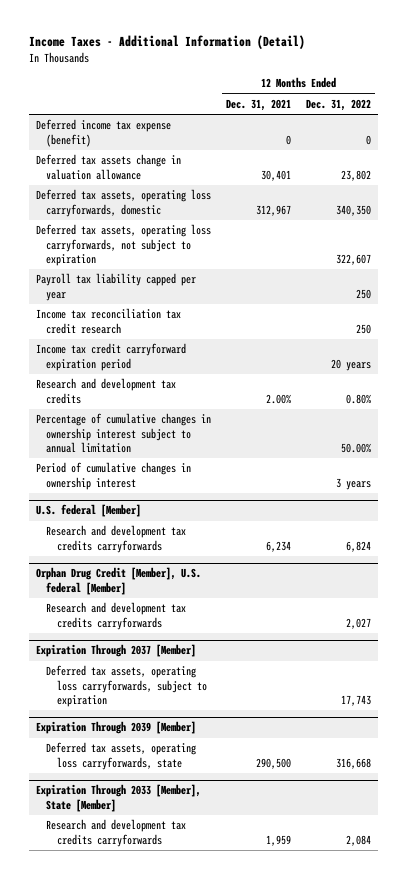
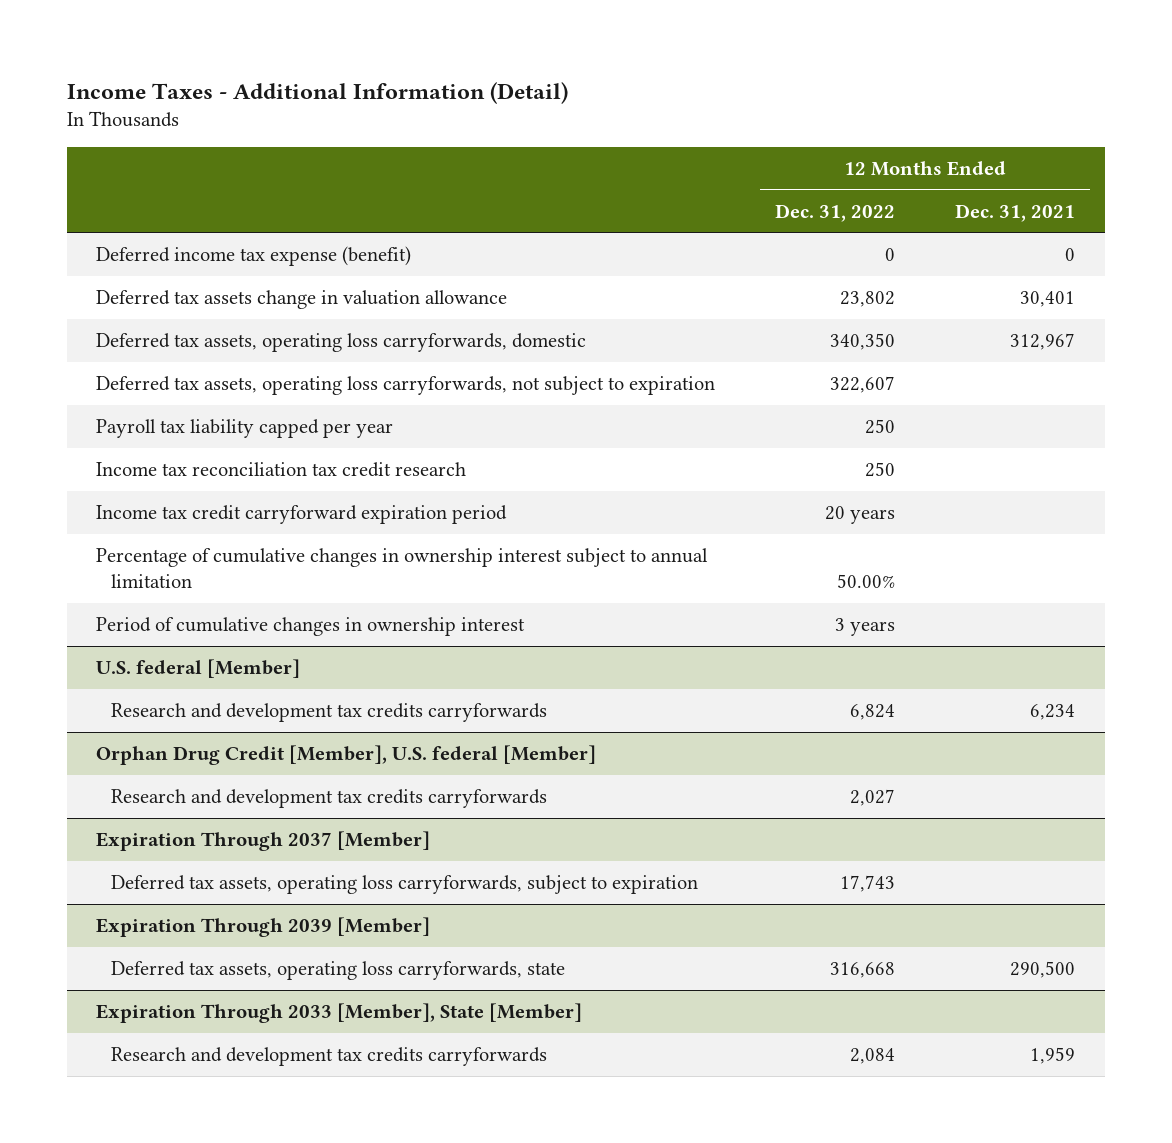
- | 12 Months Ended Dec. 31, 2021 | 12 Months Ended Dec. 31, 2022
+ | 12 Months Ended Dec. 31, 2022 | 12 Months Ended Dec. 31, 2021
- Research and development tax credits | 2.00% | 0.80%

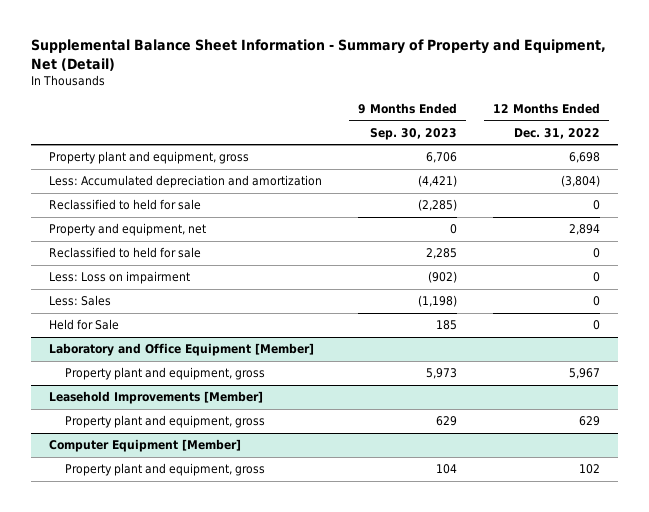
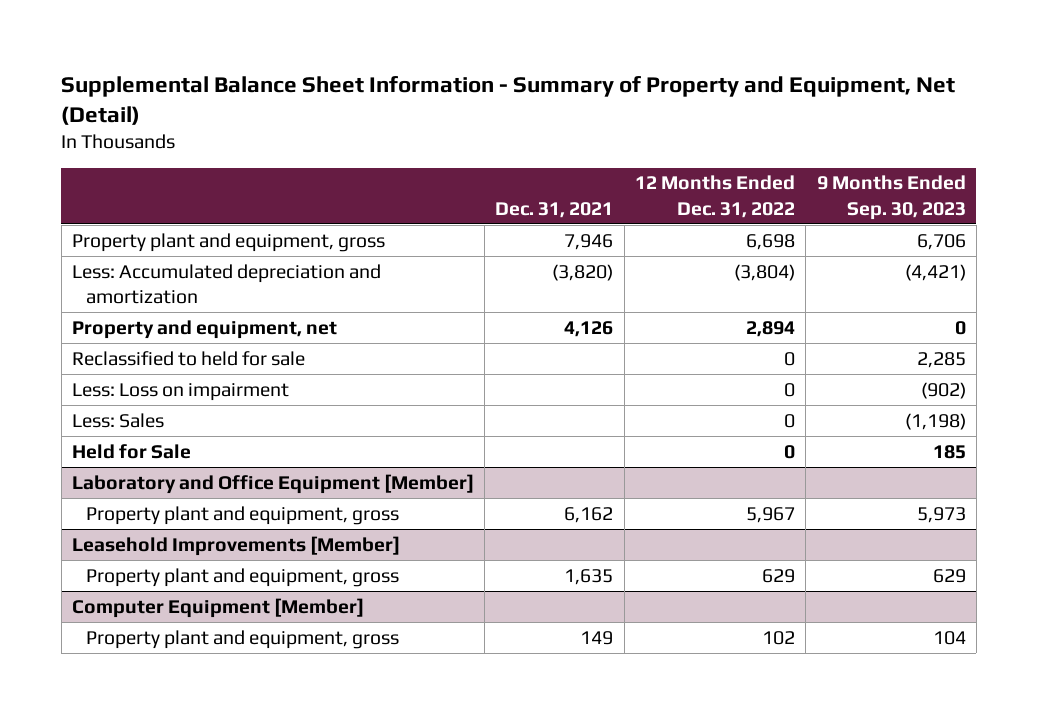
- | 9 Months Ended Sep. 30, 2023 | 12 Months Ended Dec. 31, 2022
+ | Dec. 31, 2021 | 12 Months Ended Dec. 31, 2022 | 9 Months Ended Sep. 30, 2023
- Reclassified to held for sale | (2,285) | 0

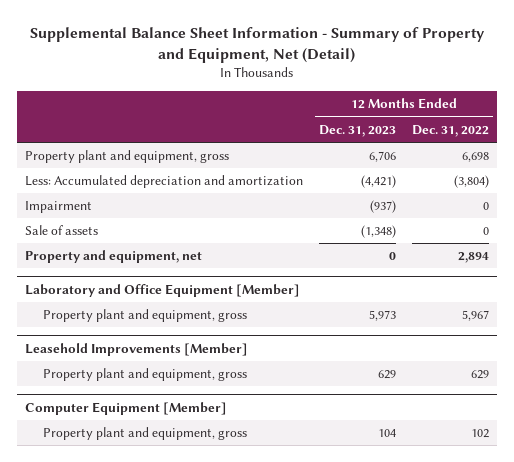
- | Dec. 31, 2021 | 12 Months Ended Dec. 31, 2022 | 9 Months Ended Sep. 30, 2023
+ | 12 Months Ended Dec. 31, 2023 | 12 Months Ended Dec. 31, 2022
+ Impairment | (937) | 0
+ Sale of assets | (1,348) | 0
- Reclassified to held for sale | | 0 | 2,285
- Less: Loss on impairment | | 0 | (902)
- Less: Sales | | 0 | (1,198)
- Held for Sale | | 0 | 185

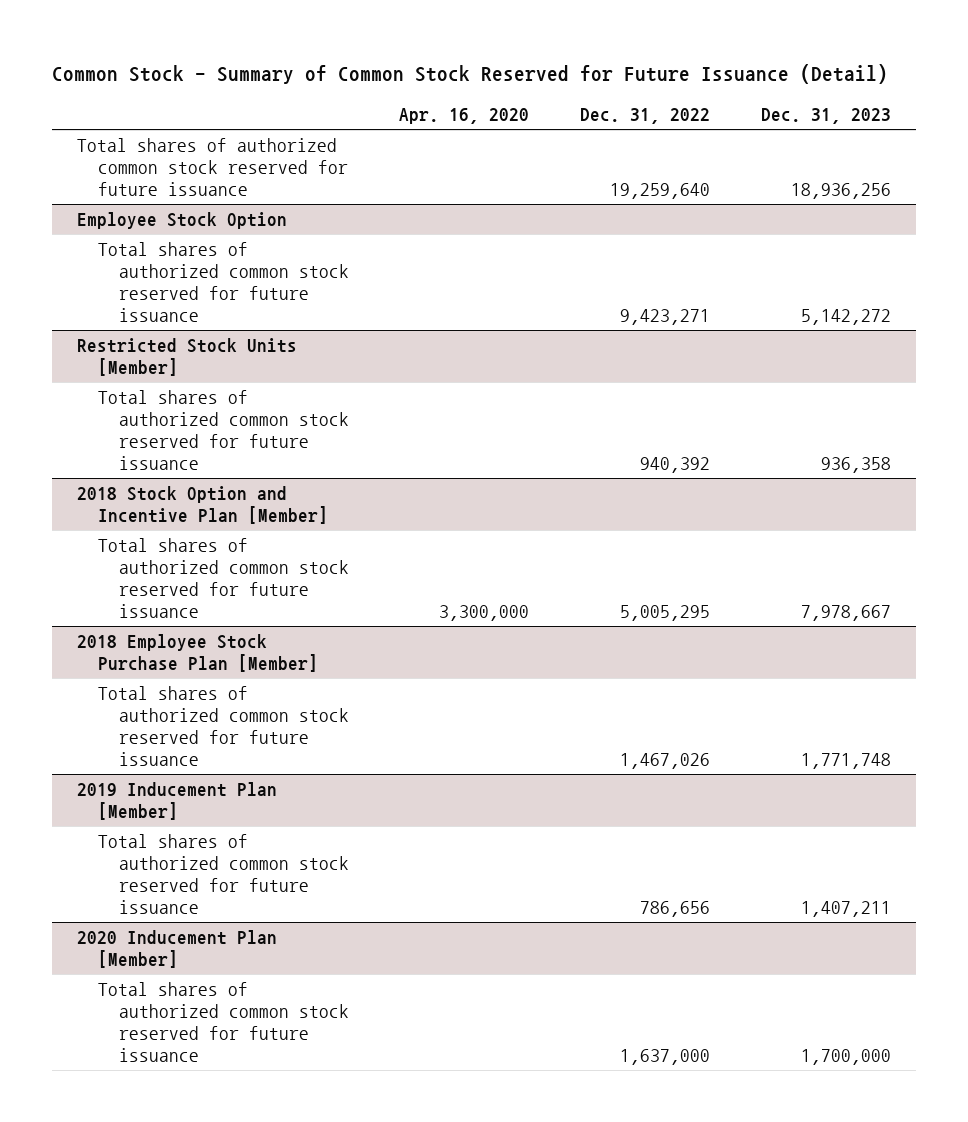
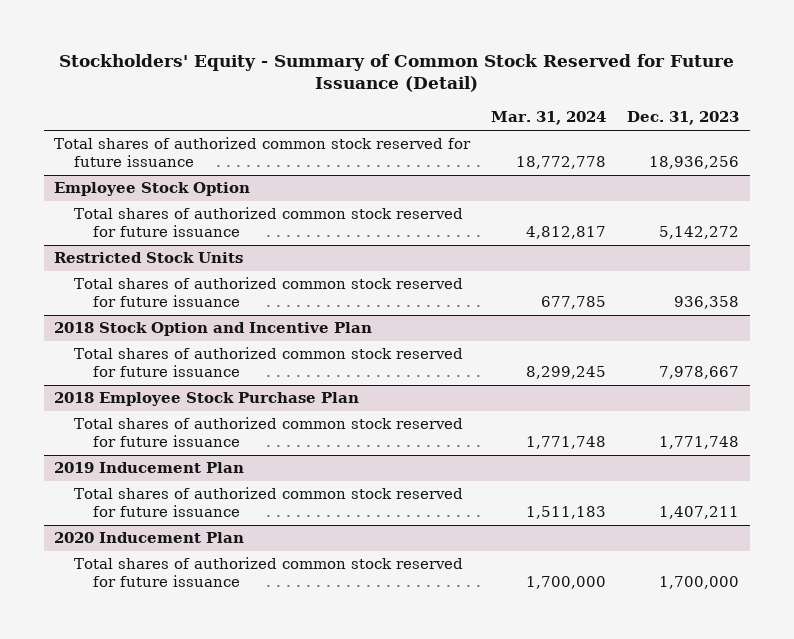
- Common Stock - Summary of Common Stock Reserved for Future Issuance (Detail)
+ Stockholders' Equity - Summary of Common Stock Reserved for Future Issuance (Detail)
- | Apr. 16, 2020 | Dec. 31, 2022 | Dec. 31, 2023
+ | Mar. 31, 2024 | Dec. 31, 2023
- Restricted Stock Units [Member]
+ Restricted Stock Units
- 2018 Stock Option and Incentive Plan [Member]
+ 2018 Stock Option and Incentive Plan
- 2018 Employee Stock Purchase Plan [Member]
+ 2018 Employee Stock Purchase Plan
- 2019 Inducement Plan [Member]
+ 2019 Inducement Plan
- 2020 Inducement Plan [Member]
+ 2020 Inducement Plan

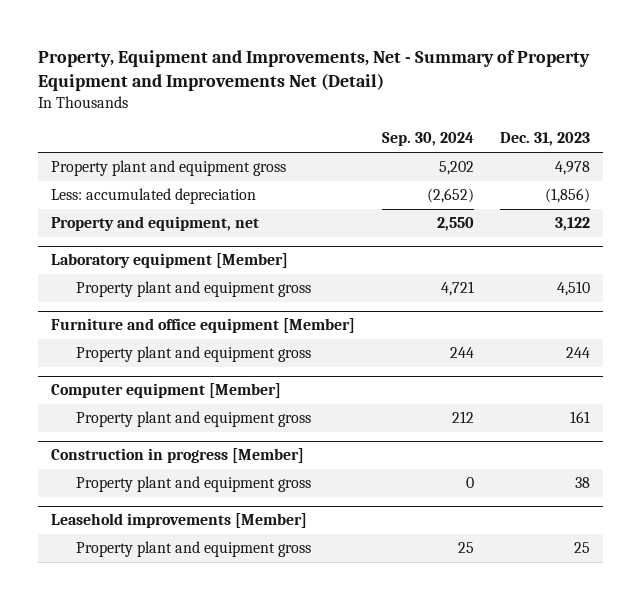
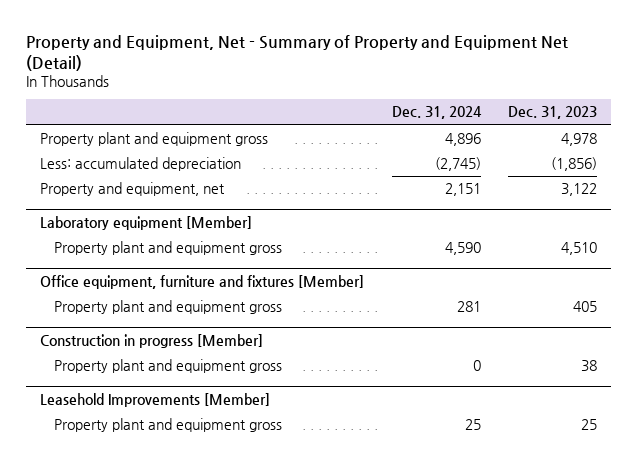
- Property, Equipment and Improvements, Net - Summary of Property Equipment and Improvements Net (Detail)
+ Property and Equipment, Net - Summary of Property and Equipment Net (Detail)
- | Sep. 30, 2024 | Dec. 31, 2023
+ | Dec. 31, 2024 | Dec. 31, 2023
- Furniture and office equipment [Member]
- Property plant and equipment gross | 244 | 244
- Computer equipment [Member]
- Property plant and equipment gross | 212 | 161
+ Office equipment, furniture and fixtures [Member]
+ Property plant and equipment gross | 281 | 405
- Leasehold improvements [Member]
+ Leasehold Improvements [Member]

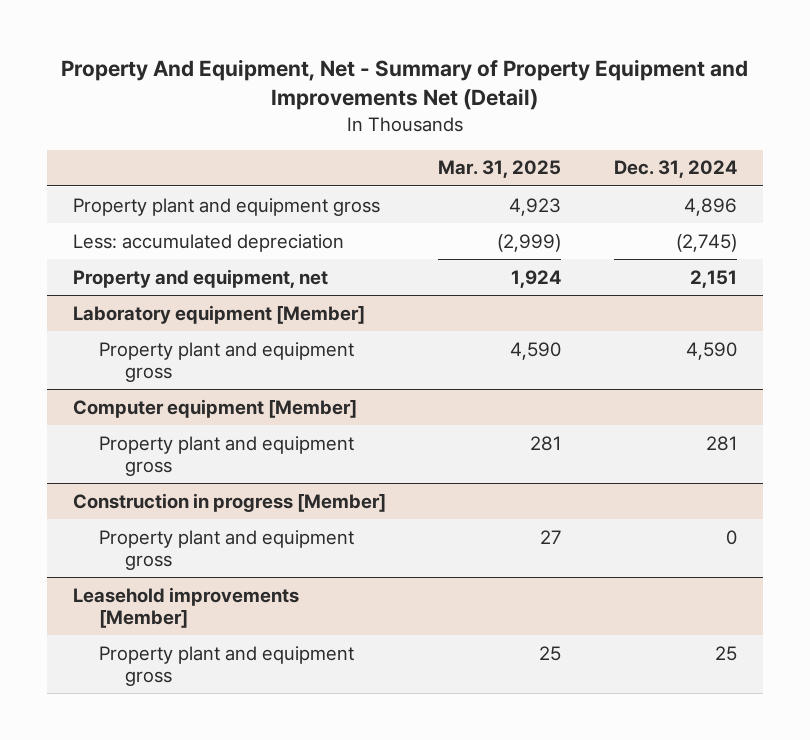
- Property and Equipment, Net - Summary of Property and Equipment Net (Detail)
+ Property And Equipment, Net - Summary of Property Equipment and Improvements Net (Detail)
- | Dec. 31, 2024 | Dec. 31, 2023
+ | Mar. 31, 2025 | Dec. 31, 2024
- Office equipment, furniture and fixtures [Member]
+ Computer equipment [Member]
- Leasehold Improvements [Member]
+ Leasehold improvements [Member]

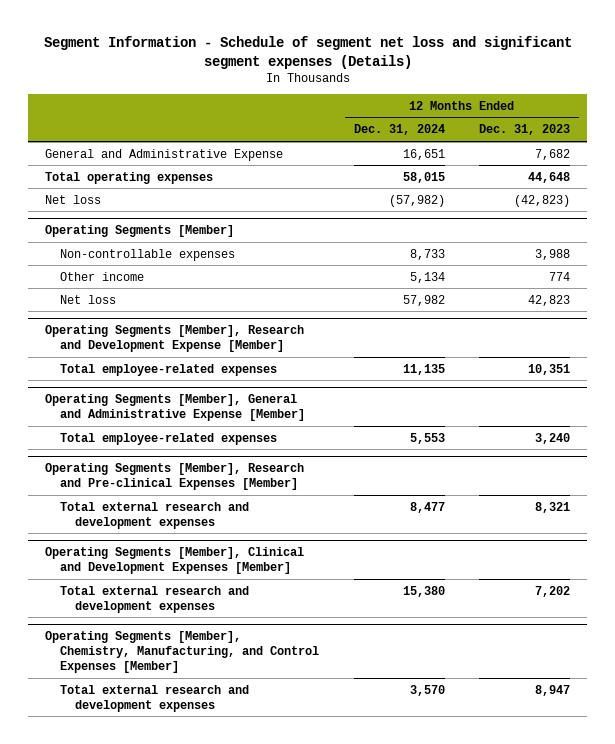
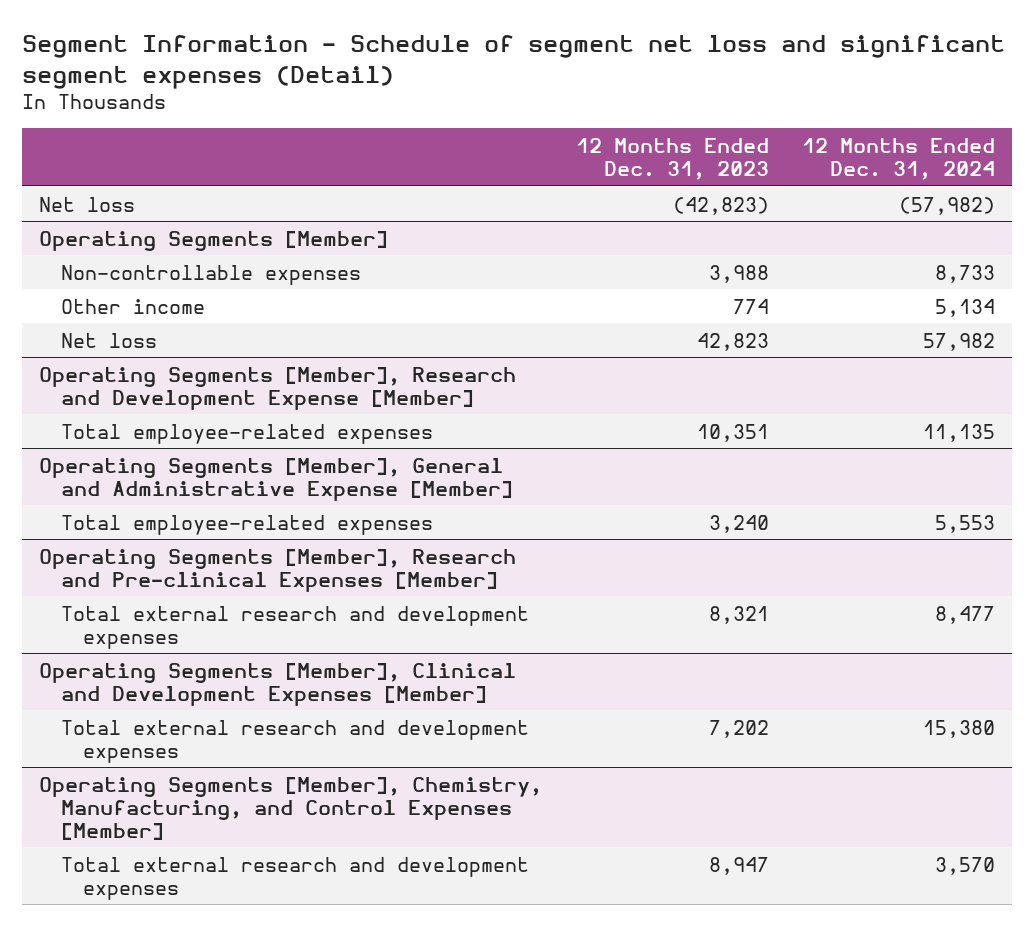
- Segment Information - Schedule of segment net loss and significant segment expenses (Details)
+ Segment Information - Schedule of segment net loss and significant segment expenses (Detail)
- | 12 Months Ended Dec. 31, 2024 | 12 Months Ended Dec. 31, 2023
+ | 12 Months Ended Dec. 31, 2023 | 12 Months Ended Dec. 31, 2024
- General and Administrative Expense | 16,651 | 7,682
- Total operating expenses | 58,015 | 44,648

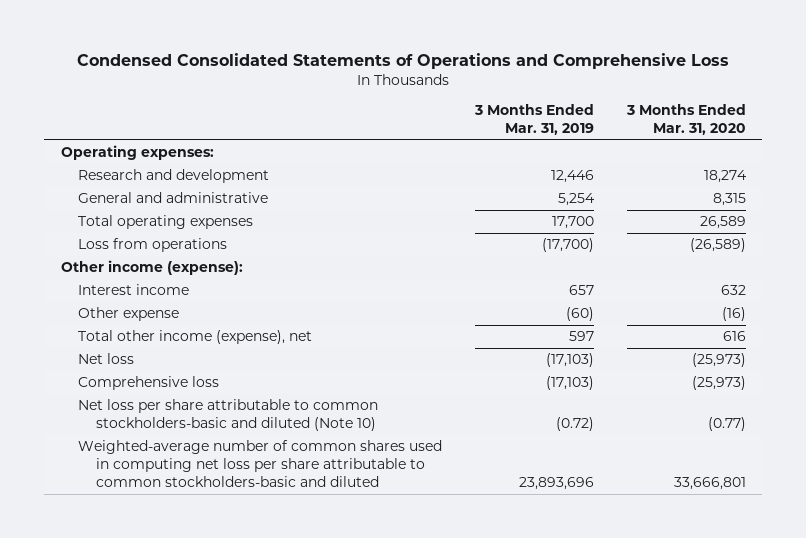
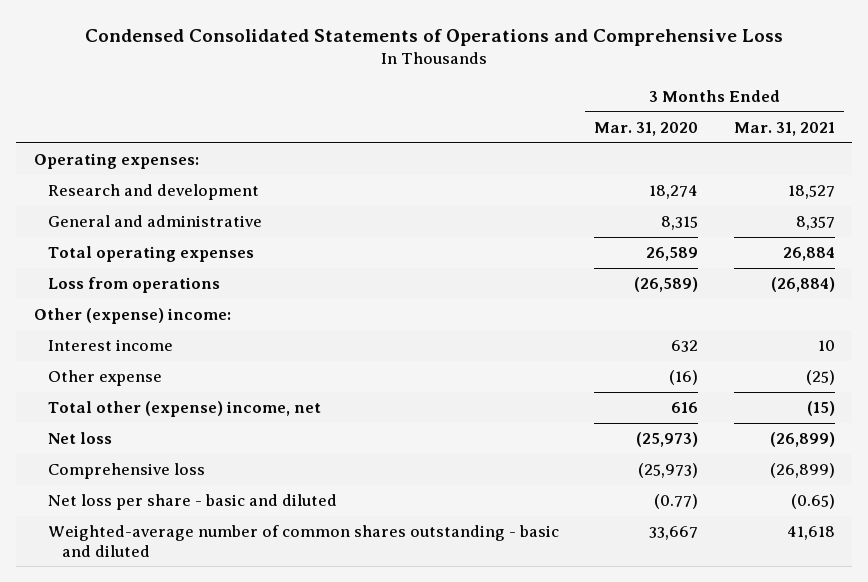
- | 3 Months Ended Mar. 31, 2019 | 3 Months Ended Mar. 31, 2020
+ | 3 Months Ended Mar. 31, 2020 | 3 Months Ended Mar. 31, 2021
- Other income (expense):
+ Other (expense) income:
- Total other income (expense), net | 597 | 616
+ Total other (expense) income, net | 616 | (15)
- Net loss per share attributable to common stockholders-basic and diluted (Note 10) | (0.72) | (0.77)
- Weighted-average number of common shares used in computing net loss per share attributable to common stockholders-basic and diluted | 23,893,696 | 33,666,801
+ Net loss per share - basic and diluted | (0.77) | (0.65)
+ Weighted-average number of common shares outstanding - basic and diluted | 33,667 | 41,618

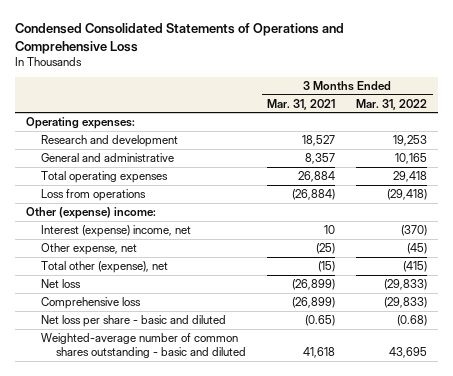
- | 3 Months Ended Mar. 31, 2020 | 3 Months Ended Mar. 31, 2021
+ | 3 Months Ended Mar. 31, 2021 | 3 Months Ended Mar. 31, 2022
- Interest income | 632 | 10
- Other expense | (16) | (25)
- Total other (expense) income, net | 616 | (15)
+ Interest (expense) income, net | 10 | (370)
+ Other expense, net | (25) | (45)
+ Total other (expense), net | (15) | (415)

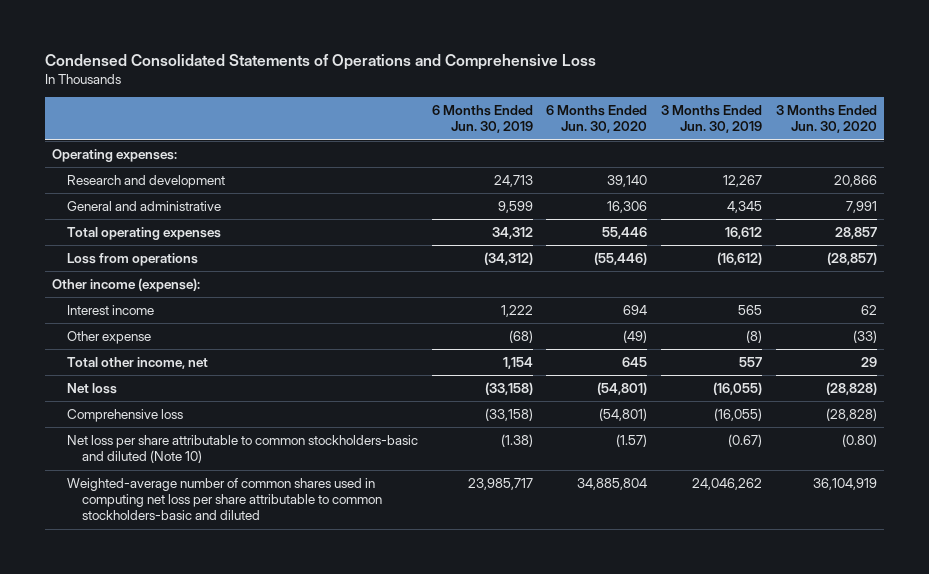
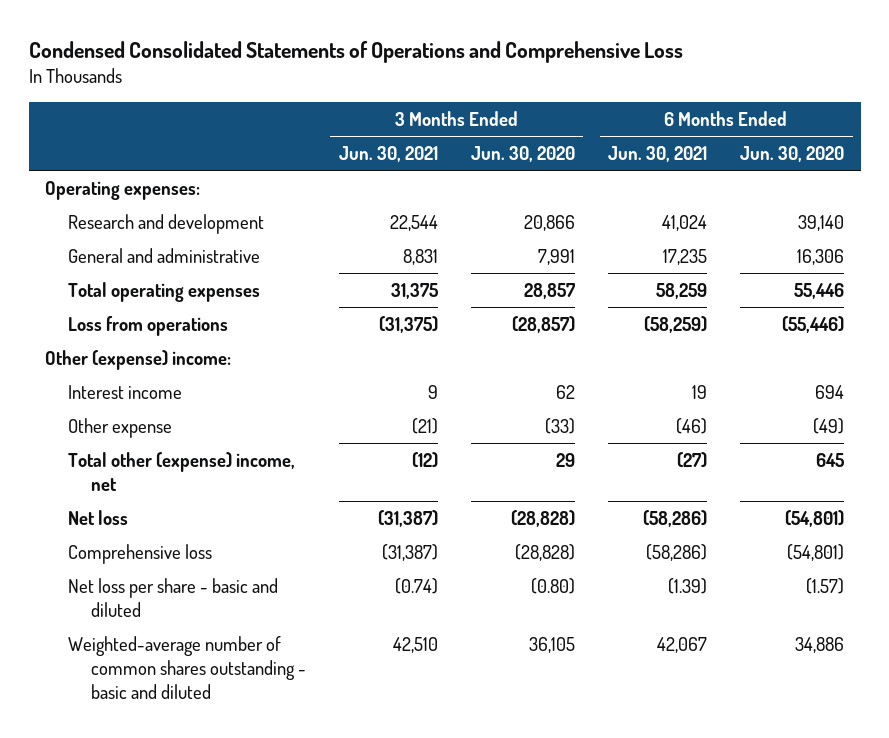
- | 6 Months Ended Jun. 30, 2019 | 6 Months Ended Jun. 30, 2020 | 3 Months Ended Jun. 30, 2019 | 3 Months Ended Jun. 30, 2020
+ | 3 Months Ended Jun. 30, 2021 | 3 Months Ended Jun. 30, 2020 | 6 Months Ended Jun. 30, 2021 | 6 Months Ended Jun. 30, 2020
- Other income (expense):
+ Other (expense) income:
- Total other income, net | 1,154 | 645 | 557 | 29
+ Total other (expense) income, net | (12) | 29 | (27) | 645
- Net loss per share attributable to common stockholders-basic and diluted (Note 10) | (1.38) | (1.57) | (0.67) | (0.80)
- Weighted-average number of common shares used in computing net loss per share attributable to common stockholders-basic and diluted | 23,985,717 | 34,885,804 | 24,046,262 | 36,104,919
+ Net loss per share - basic and diluted | (0.74) | (0.80) | (1.39) | (1.57)
+ Weighted-average number of common shares outstanding - basic and diluted | 42,510 | 36,105 | 42,067 | 34,886

